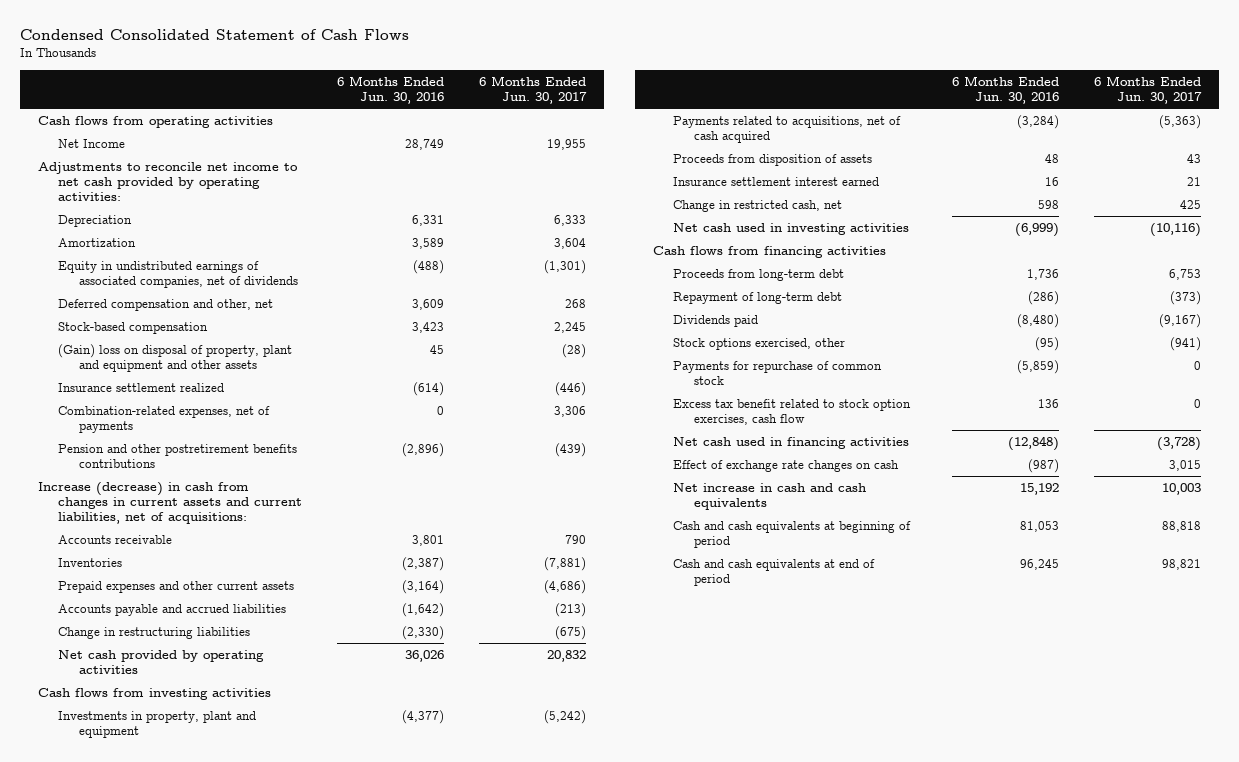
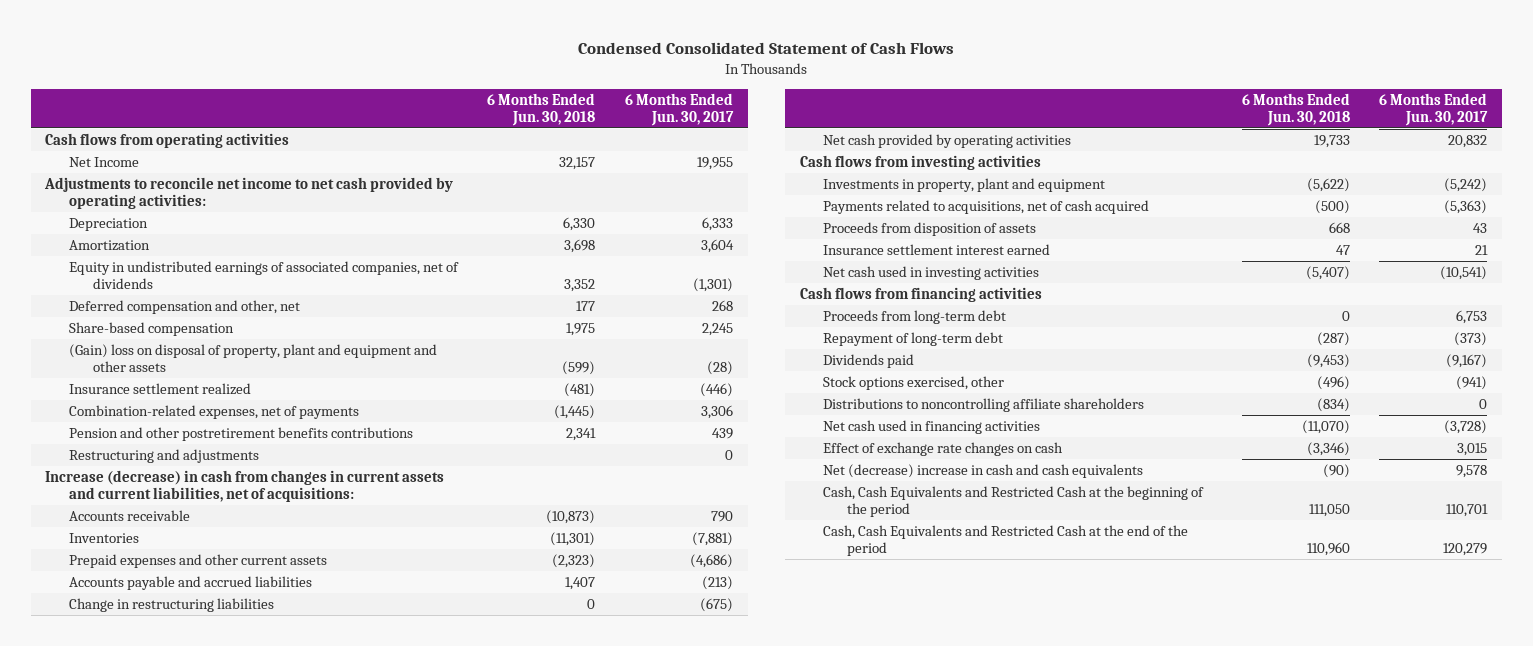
- | 6 Months Ended Jun. 30, 2016 | 6 Months Ended Jun. 30, 2017
+ | 6 Months Ended Jun. 30, 2018 | 6 Months Ended Jun. 30, 2017
- Stock-based compensation | 3,423 | 2,245
+ Share-based compensation | 1,975 | 2,245
- Pension and other postretirement benefits contributions | (2,896) | (439)
+ Pension and other postretirement benefits contributions | 2,341 | 439
+ Restructuring and adjustments | | 0
- Change in restricted cash, net | 598 | 425
- Net cash used in investing activities | (6,999) | (10,116)
+ Net cash used in investing activities | (5,407) | (10,541)
- Payments for repurchase of common stock | (5,859) | 0
- Excess tax benefit related to stock option exercises, cash flow | 136 | 0
+ Distributions to noncontrolling affiliate shareholders | (834) | 0
- Net increase in cash and cash equivalents | 15,192 | 10,003
- Cash and cash equivalents at beginning of period | 81,053 | 88,818
- Cash and cash equivalents at end of period | 96,245 | 98,821
+ Net (decrease) increase in cash and cash equivalents | (90) | 9,578
+ Cash, Cash Equivalents and Restricted Cash at the beginning of the period | 111,050 | 110,701
+ Cash, Cash Equivalents and Restricted Cash at the end of the period | 110,960 | 120,279

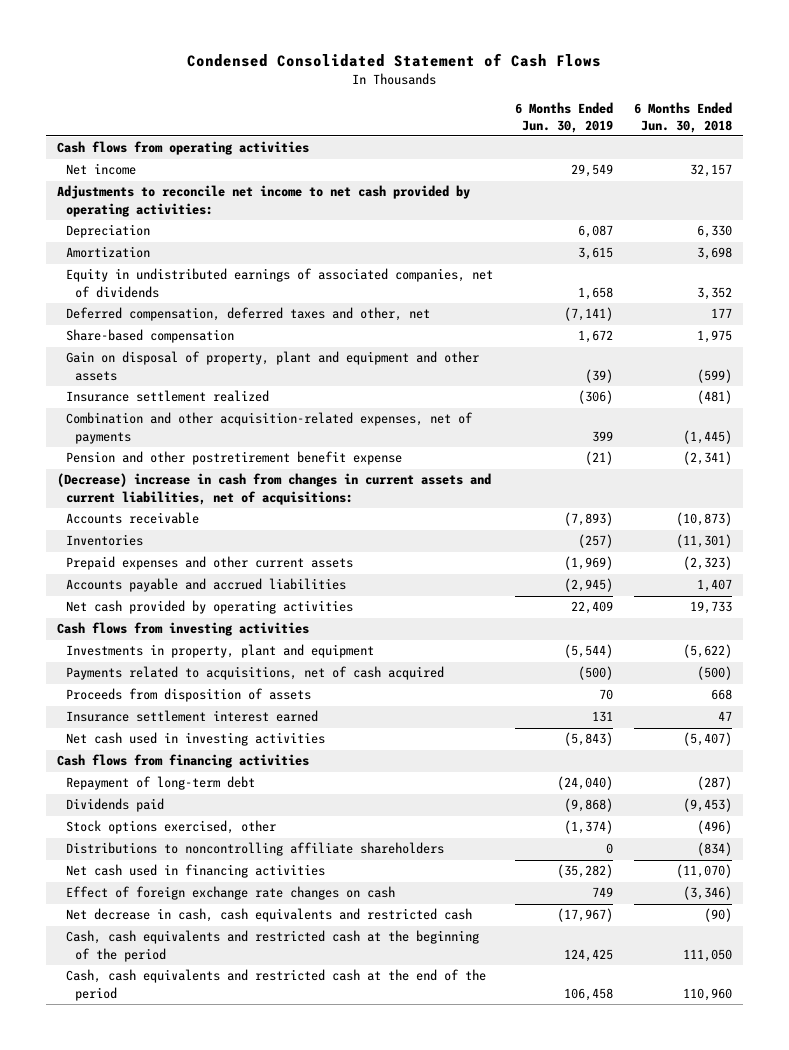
- | 6 Months Ended Jun. 30, 2018 | 6 Months Ended Jun. 30, 2017
+ | 6 Months Ended Jun. 30, 2019 | 6 Months Ended Jun. 30, 2018
- Net Income | 32,157 | 19,955
+ Net income | 29,549 | 32,157
- Deferred compensation and other, net | 177 | 268
+ Deferred compensation, deferred taxes and other, net | (7,141) | 177
- (Gain) loss on disposal of property, plant and equipment and other assets | (599) | (28)
+ Gain on disposal of property, plant and equipment and other assets | (39) | (599)
- Combination-related expenses, net of payments | (1,445) | 3,306
- Pension and other postretirement benefits contributions | 2,341 | 439
- Restructuring and adjustments | | 0
- Increase (decrease) in cash from changes in current assets and current liabilities, net of acquisitions:
+ Combination and other acquisition-related expenses, net of payments | 399 | (1,445)
+ Pension and other postretirement benefit expense | (21) | (2,341)
+ (Decrease) increase in cash from changes in current assets and current liabilities, net of acquisitions:
- Change in restructuring liabilities | 0 | (675)
- Proceeds from long-term debt | 0 | 6,753
- Effect of exchange rate changes on cash | (3,346) | 3,015
- Net (decrease) increase in cash and cash equivalents | (90) | 9,578
- Cash, Cash Equivalents and Restricted Cash at the beginning of the period | 111,050 | 110,701
- Cash, Cash Equivalents and Restricted Cash at the end of the period | 110,960 | 120,279
+ Effect of foreign exchange rate changes on cash | 749 | (3,346)
+ Net decrease in cash, cash equivalents and restricted cash | (17,967) | (90)
+ Cash, cash equivalents and restricted cash at the beginning of the period | 124,425 | 111,050
+ Cash, cash equivalents and restricted cash at the end of the period | 106,458 | 110,960

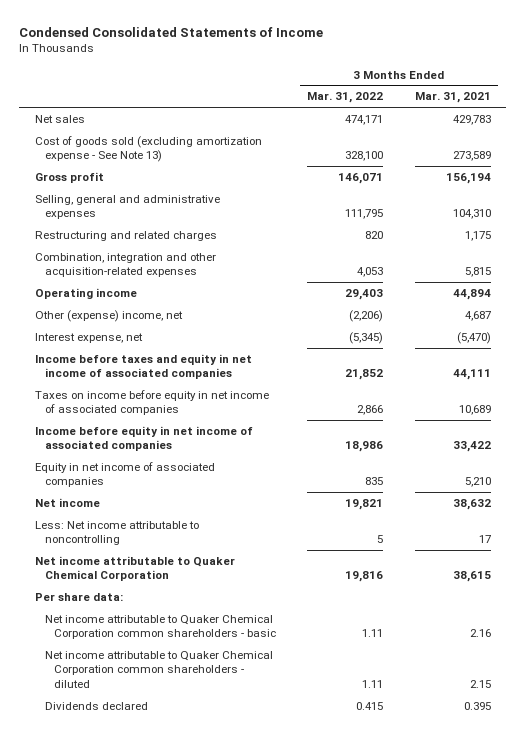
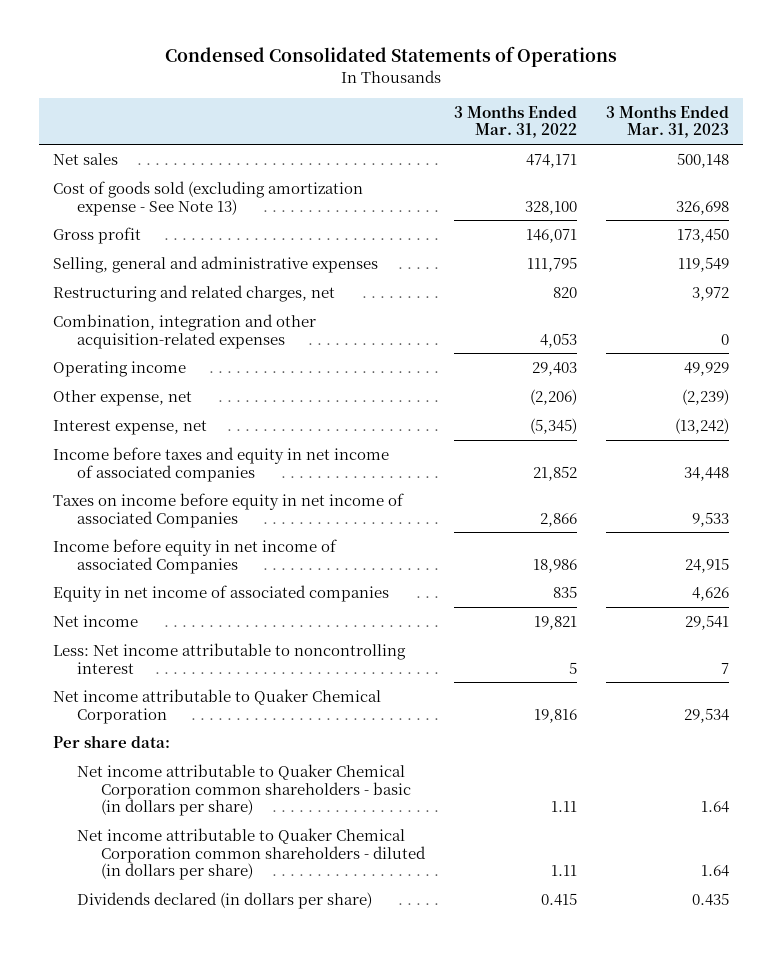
- Condensed Consolidated Statements of Income
+ Condensed Consolidated Statements of Operations
- | 3 Months Ended Mar. 31, 2022 | 3 Months Ended Mar. 31, 2021
+ | 3 Months Ended Mar. 31, 2022 | 3 Months Ended Mar. 31, 2023
- Restructuring and related charges | 820 | 1,175
+ Restructuring and related charges, net | 820 | 3,972
- Other (expense) income, net | (2,206) | 4,687
+ Other expense, net | (2,206) | (2,239)
- Taxes on income before equity in net income of associated companies | 2,866 | 10,689
- Income before equity in net income of associated companies | 18,986 | 33,422
+ Taxes on income before equity in net income of associated Companies | 2,866 | 9,533
+ Income before equity in net income of associated Companies | 18,986 | 24,915
- Less: Net income attributable to noncontrolling | 5 | 17
+ Less: Net income attributable to noncontrolling interest | 5 | 7
- Net income attributable to Quaker Chemical Corporation common shareholders - basic | 1.11 | 2.16
- Net income attributable to Quaker Chemical Corporation common shareholders - diluted | 1.11 | 2.15
- Dividends declared | 0.415 | 0.395
+ Net income attributable to Quaker Chemical Corporation common shareholders - basic (in dollars per share) | 1.11 | 1.64
+ Net income attributable to Quaker Chemical Corporation common shareholders - diluted (in dollars per share) | 1.11 | 1.64
+ Dividends declared (in dollars per share) | 0.415 | 0.435

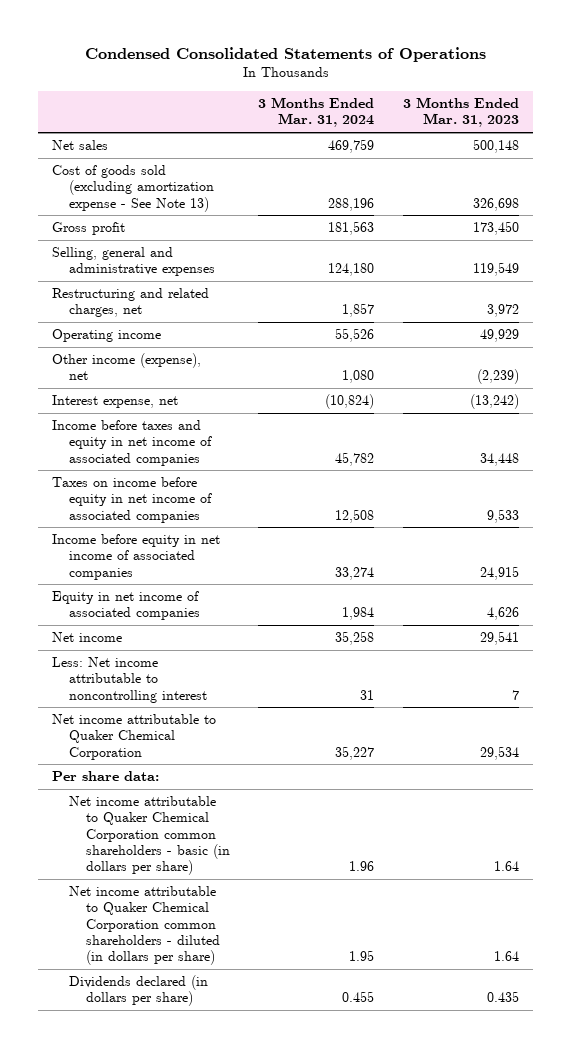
- | 3 Months Ended Mar. 31, 2022 | 3 Months Ended Mar. 31, 2023
+ | 3 Months Ended Mar. 31, 2024 | 3 Months Ended Mar. 31, 2023
- Combination, integration and other acquisition-related expenses | 4,053 | 0
- Other expense, net | (2,206) | (2,239)
+ Other income (expense), net | 1,080 | (2,239)
- Taxes on income before equity in net income of associated Companies | 2,866 | 9,533
- Income before equity in net income of associated Companies | 18,986 | 24,915
+ Taxes on income before equity in net income of associated companies | 12,508 | 9,533
+ Income before equity in net income of associated companies | 33,274 | 24,915

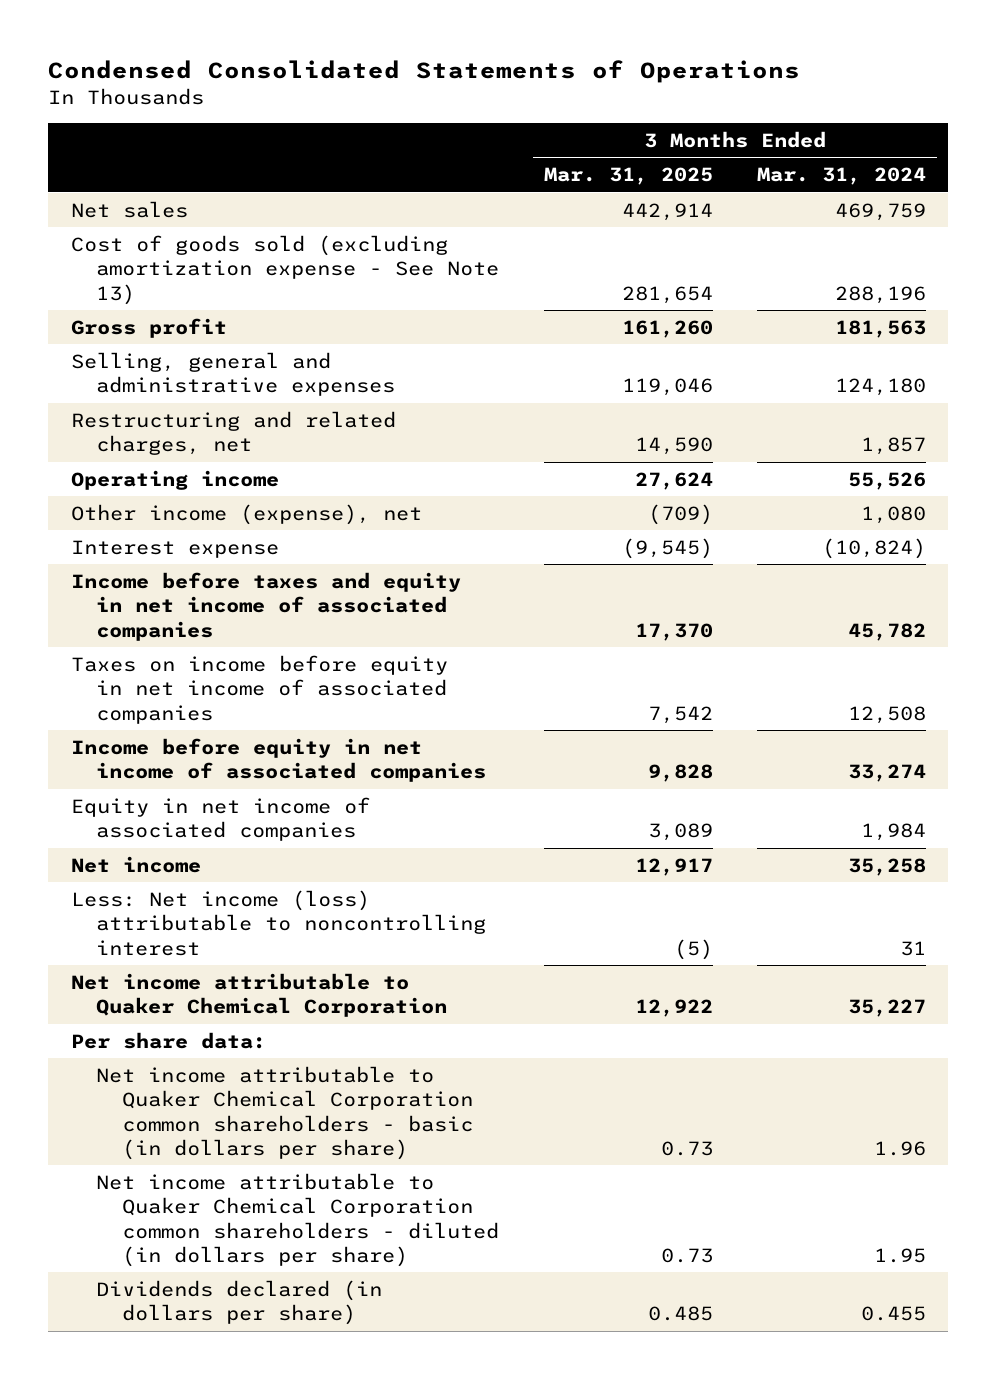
- | 3 Months Ended Mar. 31, 2024 | 3 Months Ended Mar. 31, 2023
+ | 3 Months Ended Mar. 31, 2025 | 3 Months Ended Mar. 31, 2024
- Interest expense, net | (10,824) | (13,242)
+ Interest expense | (9,545) | (10,824)
- Less: Net income attributable to noncontrolling interest | 31 | 7
+ Less: Net income (loss) attributable to noncontrolling interest | (5) | 31

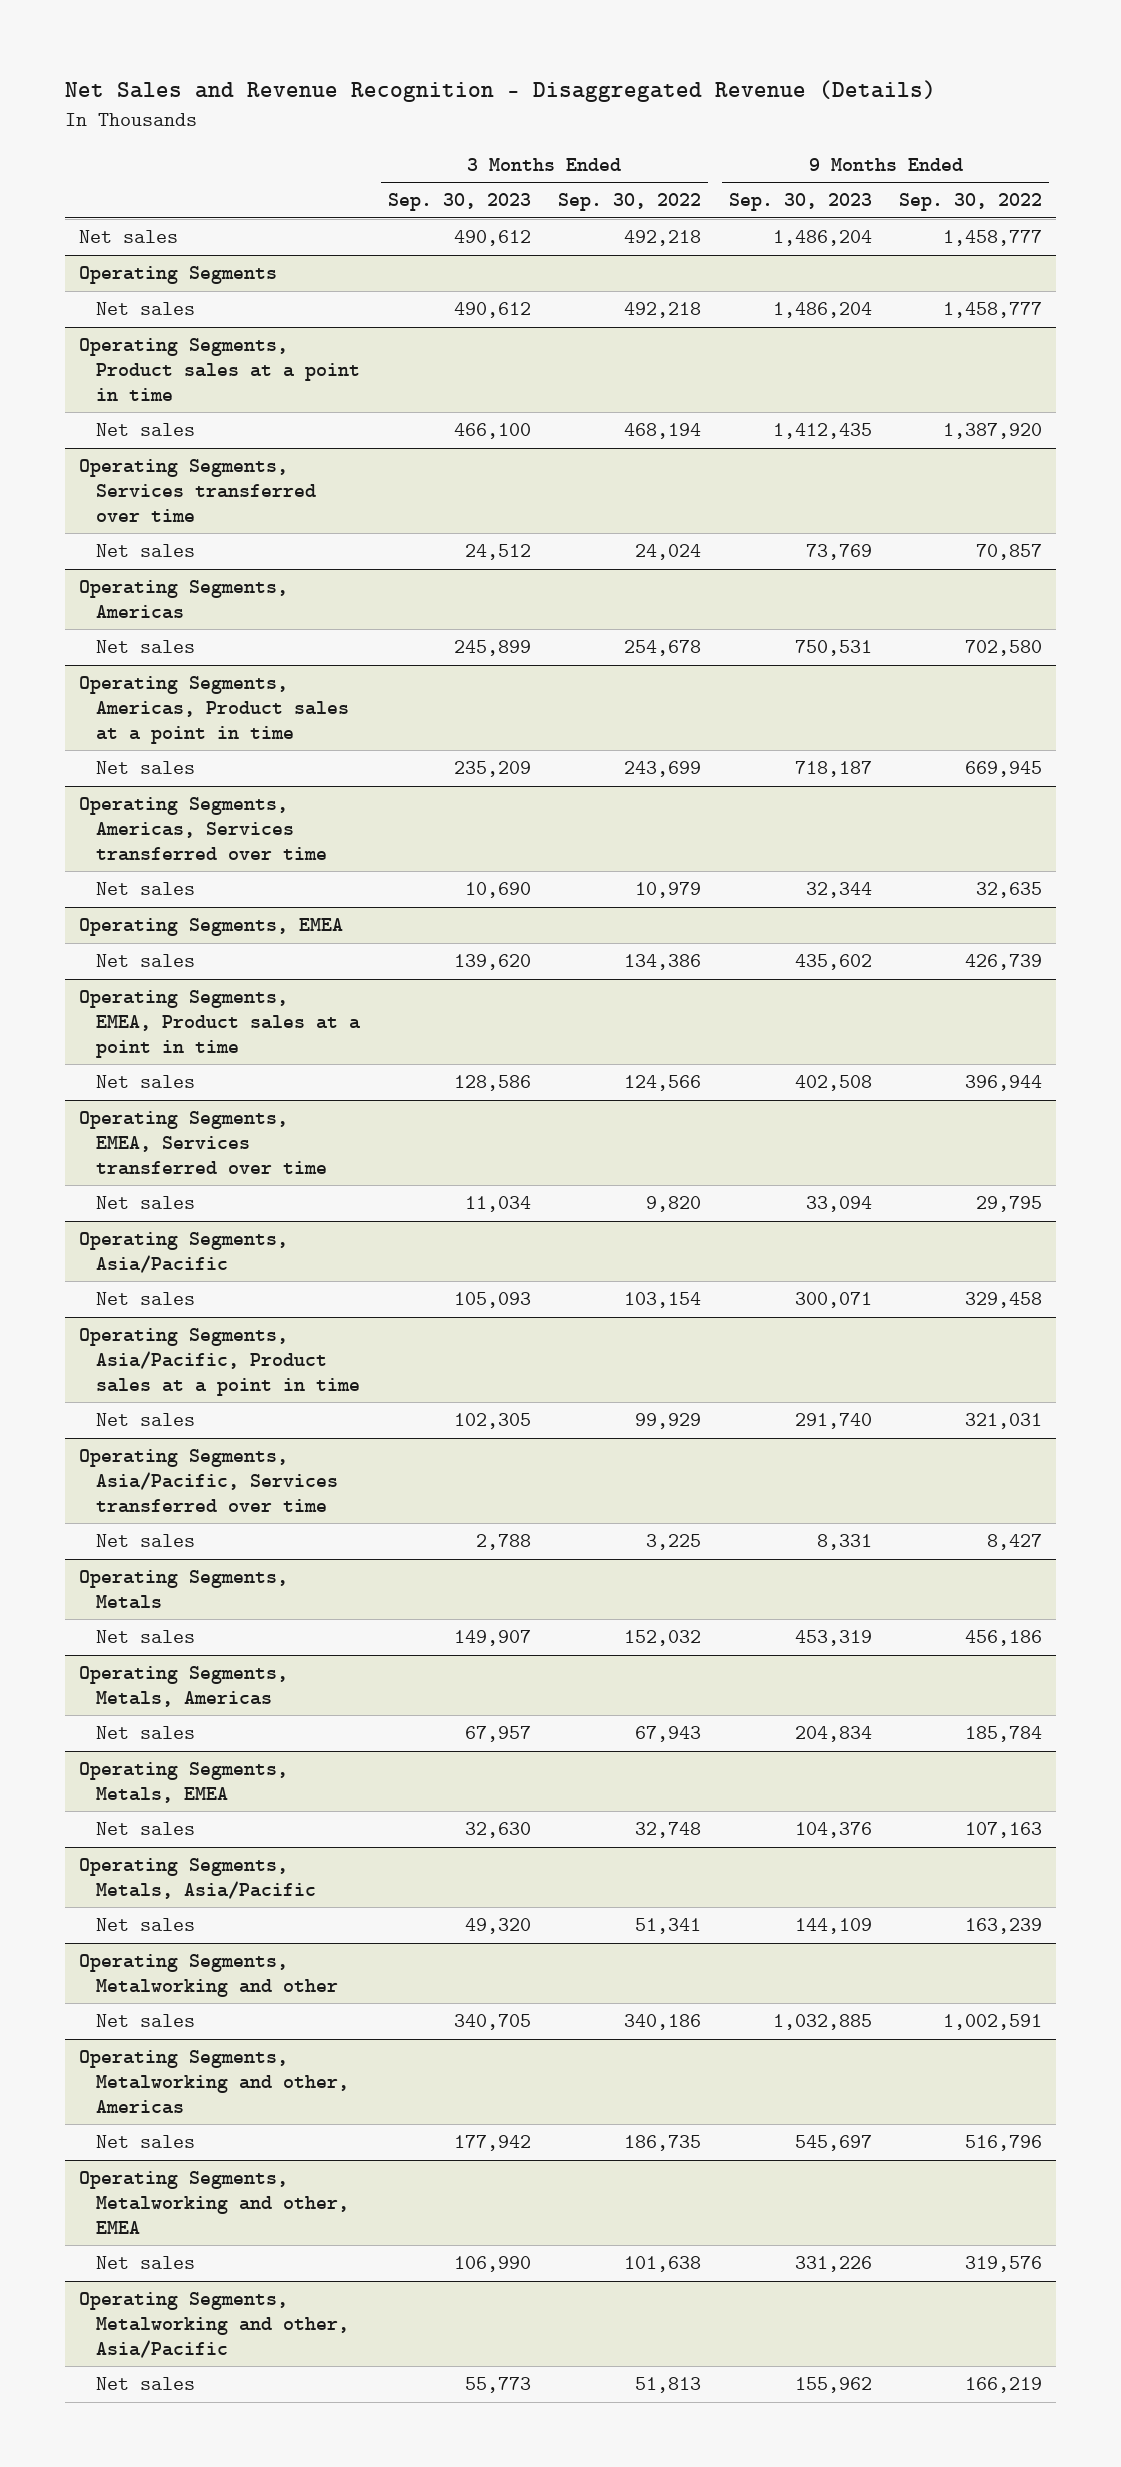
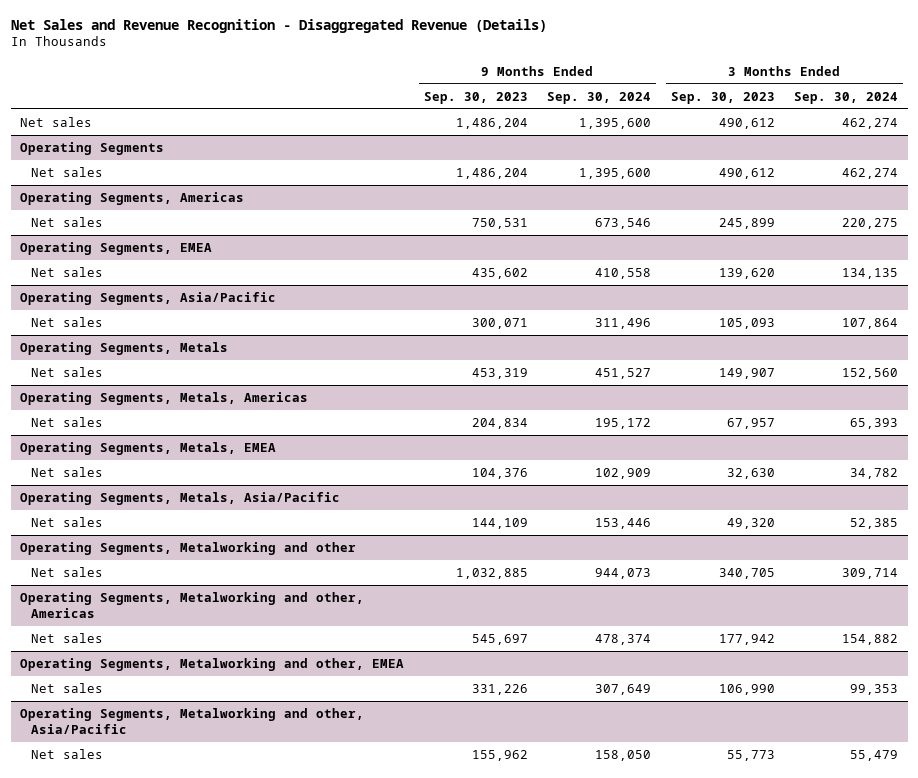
- | 3 Months Ended Sep. 30, 2023 | 3 Months Ended Sep. 30, 2022 | 9 Months Ended Sep. 30, 2023 | 9 Months Ended Sep. 30, 2022
+ | 9 Months Ended Sep. 30, 2023 | 9 Months Ended Sep. 30, 2024 | 3 Months Ended Sep. 30, 2023 | 3 Months Ended Sep. 30, 2024
- Operating Segments, Product sales at a point in time
- Net sales | 466,100 | 468,194 | 1,412,435 | 1,387,920
- Operating Segments, Services transferred over time
- Net sales | 24,512 | 24,024 | 73,769 | 70,857
- Operating Segments, Americas, Product sales at a point in time
- Net sales | 235,209 | 243,699 | 718,187 | 669,945
- Operating Segments, Americas, Services transferred over time
- Net sales | 10,690 | 10,979 | 32,344 | 32,635
- Operating Segments, EMEA, Product sales at a point in time
- Net sales | 128,586 | 124,566 | 402,508 | 396,944
- Operating Segments, EMEA, Services transferred over time
- Net sales | 11,034 | 9,820 | 33,094 | 29,795
- Operating Segments, Asia/Pacific, Product sales at a point in time
- Net sales | 102,305 | 99,929 | 291,740 | 321,031
- Operating Segments, Asia/Pacific, Services transferred over time
- Net sales | 2,788 | 3,225 | 8,331 | 8,427

